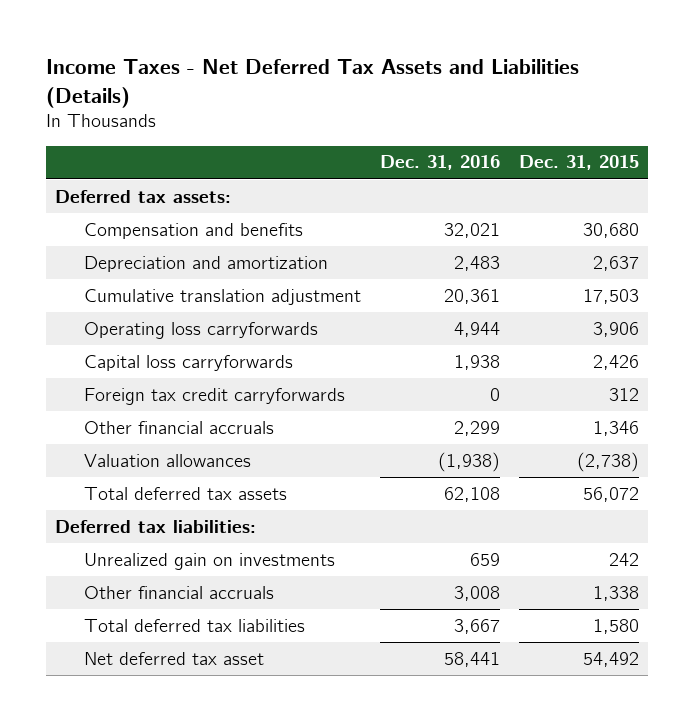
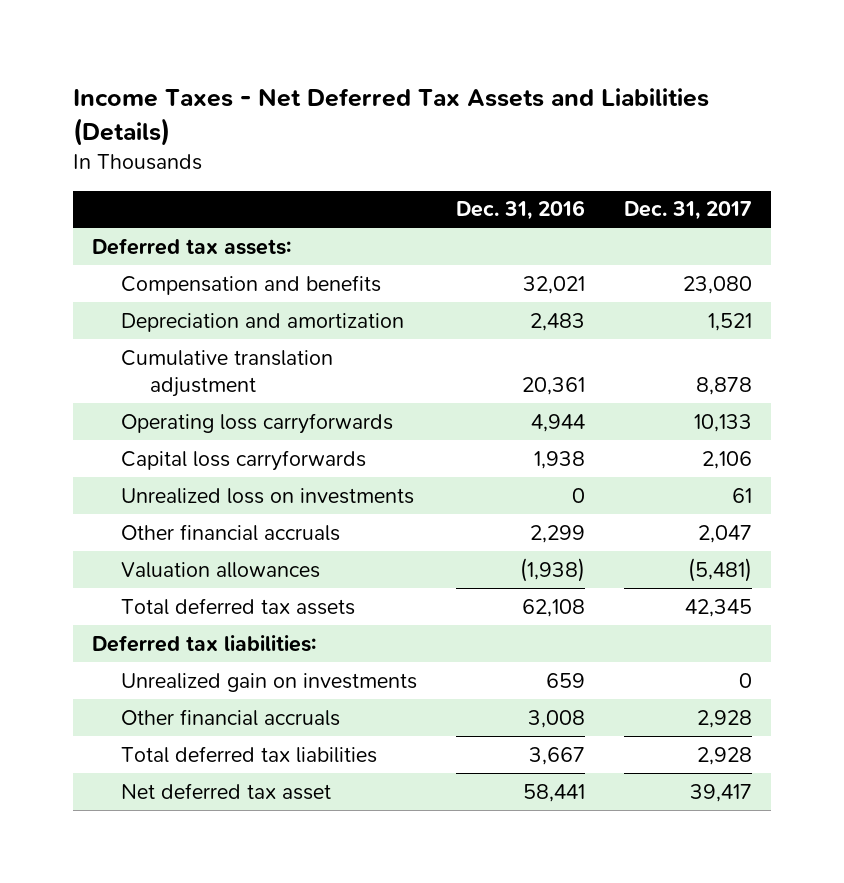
- | Dec. 31, 2016 | Dec. 31, 2015
+ | Dec. 31, 2016 | Dec. 31, 2017
- Foreign tax credit carryforwards | 0 | 312
+ Unrealized loss on investments | 0 | 61

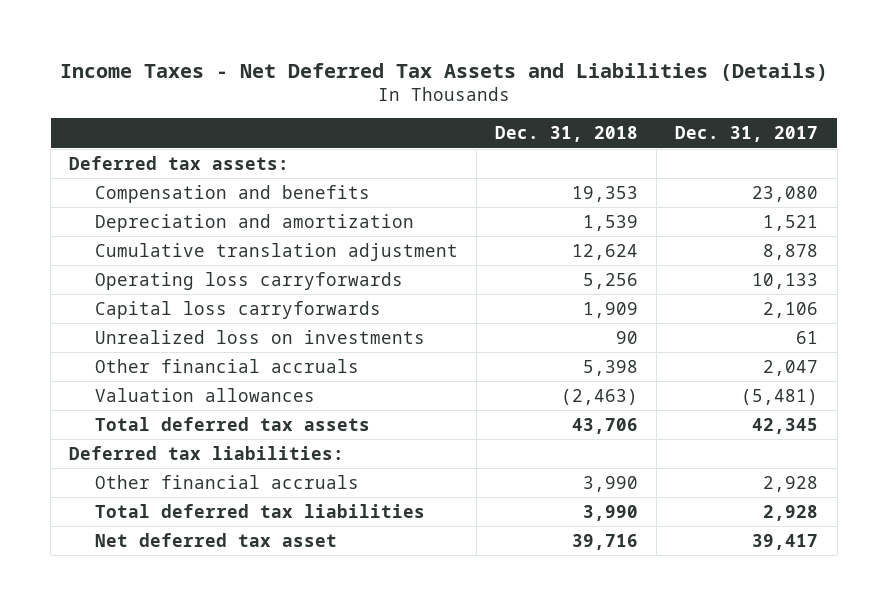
- | Dec. 31, 2016 | Dec. 31, 2017
+ | Dec. 31, 2018 | Dec. 31, 2017
- Unrealized gain on investments | 659 | 0

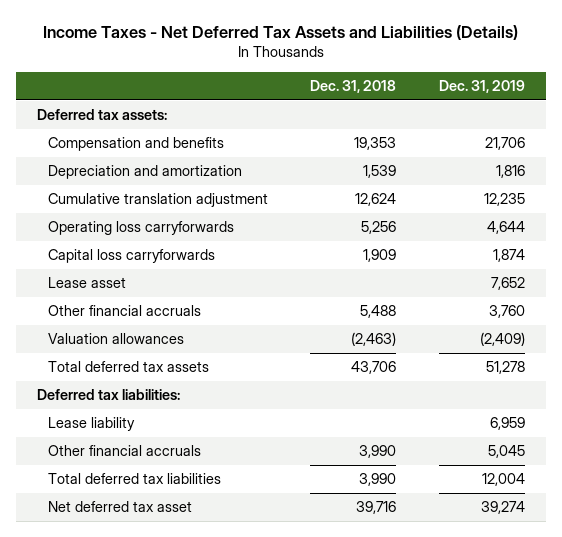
- | Dec. 31, 2018 | Dec. 31, 2017
+ | Dec. 31, 2018 | Dec. 31, 2019
- Unrealized loss on investments | 90 | 61
- Other financial accruals | 5,398 | 2,047
+ Lease asset | | 7,652
+ Other financial accruals | 5,488 | 3,760
+ Lease liability | | 6,959

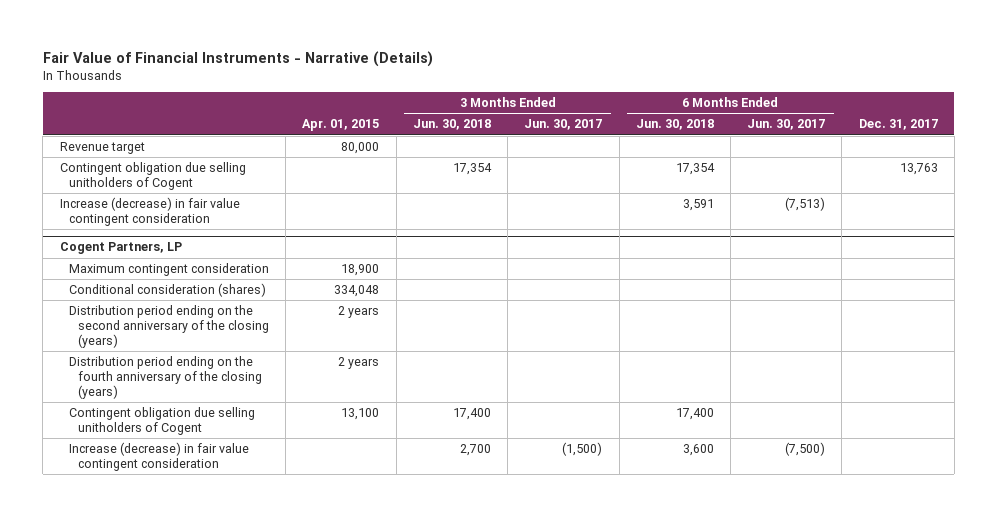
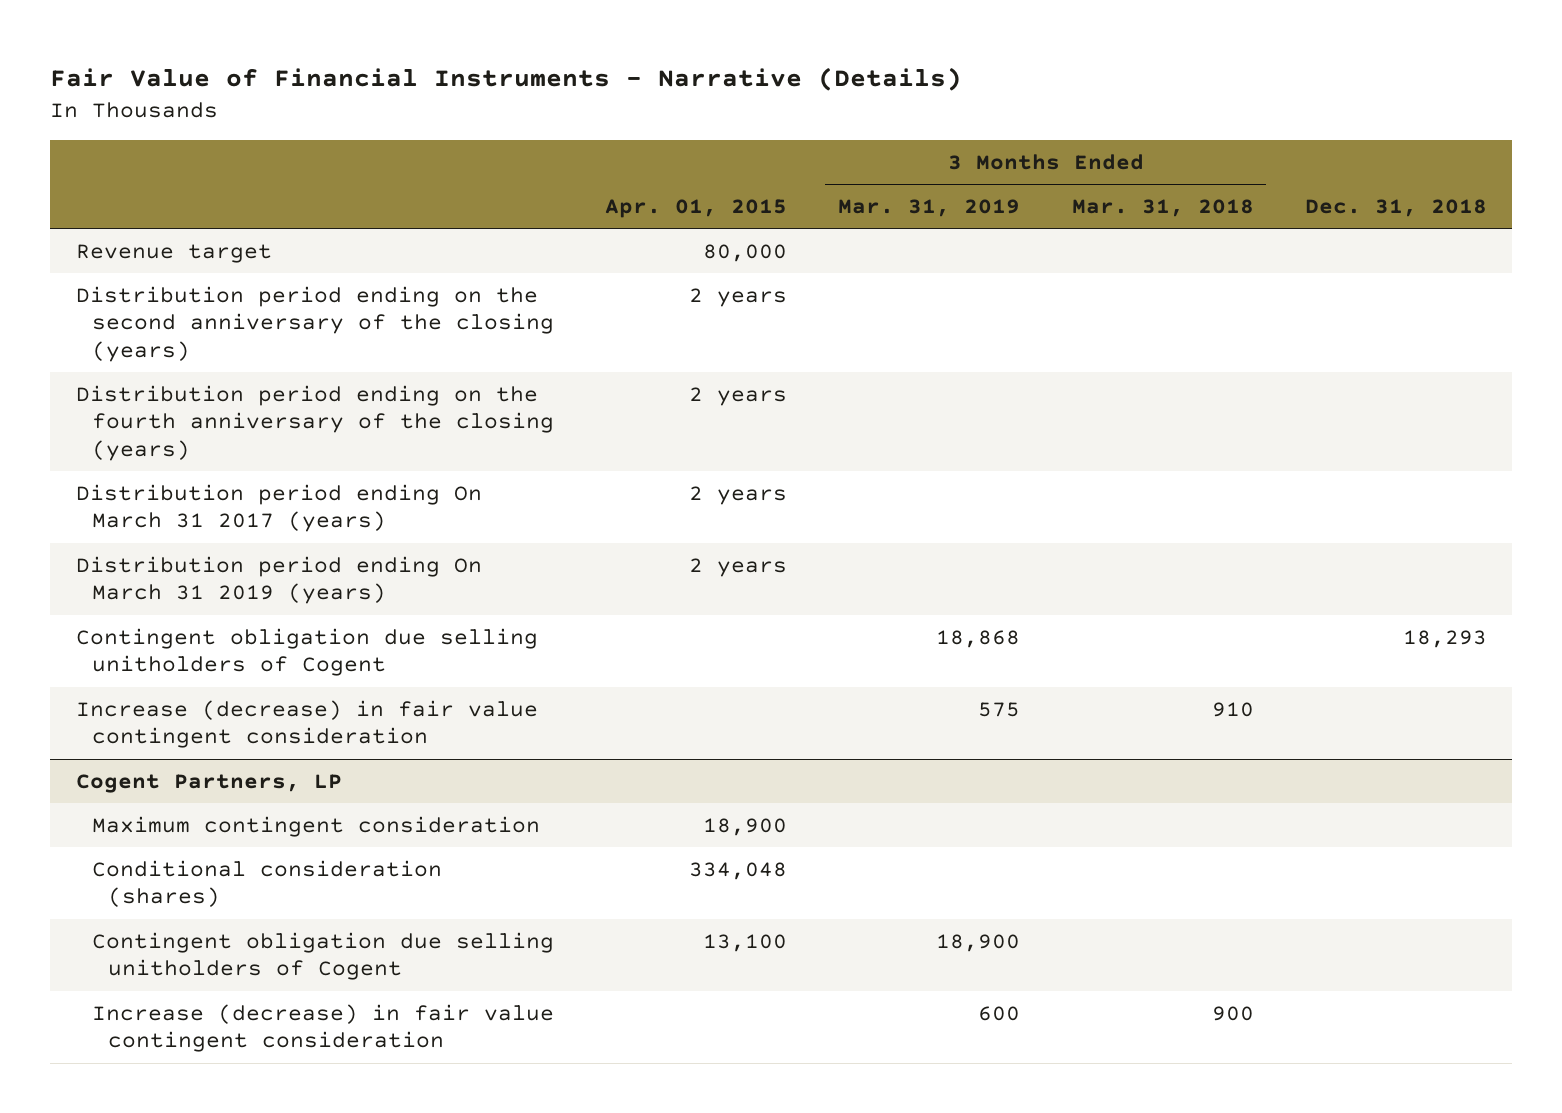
- | Apr. 01, 2015 | 3 Months Ended Jun. 30, 2018 | 3 Months Ended Jun. 30, 2017 | 6 Months Ended Jun. 30, 2018 | 6 Months Ended Jun. 30, 2017 | Dec. 31, 2017
+ | Apr. 01, 2015 | 3 Months Ended Mar. 31, 2019 | 3 Months Ended Mar. 31, 2018 | Dec. 31, 2018
+ Distribution period ending on the second anniversary of the closing (years) | 2 years | | |
+ Distribution period ending on the fourth anniversary of the closing (years) | 2 years | | |
+ Distribution period ending On March 31 2017 (years) | 2 years | | |
+ Distribution period ending On March 31 2019 (years) | 2 years | | |
@ Cogent Partners, LP
- Distribution period ending on the second anniversary of the closing (years) | 2 years | | | | |
- Distribution period ending on the fourth anniversary of the closing (years) | 2 years | | | | |

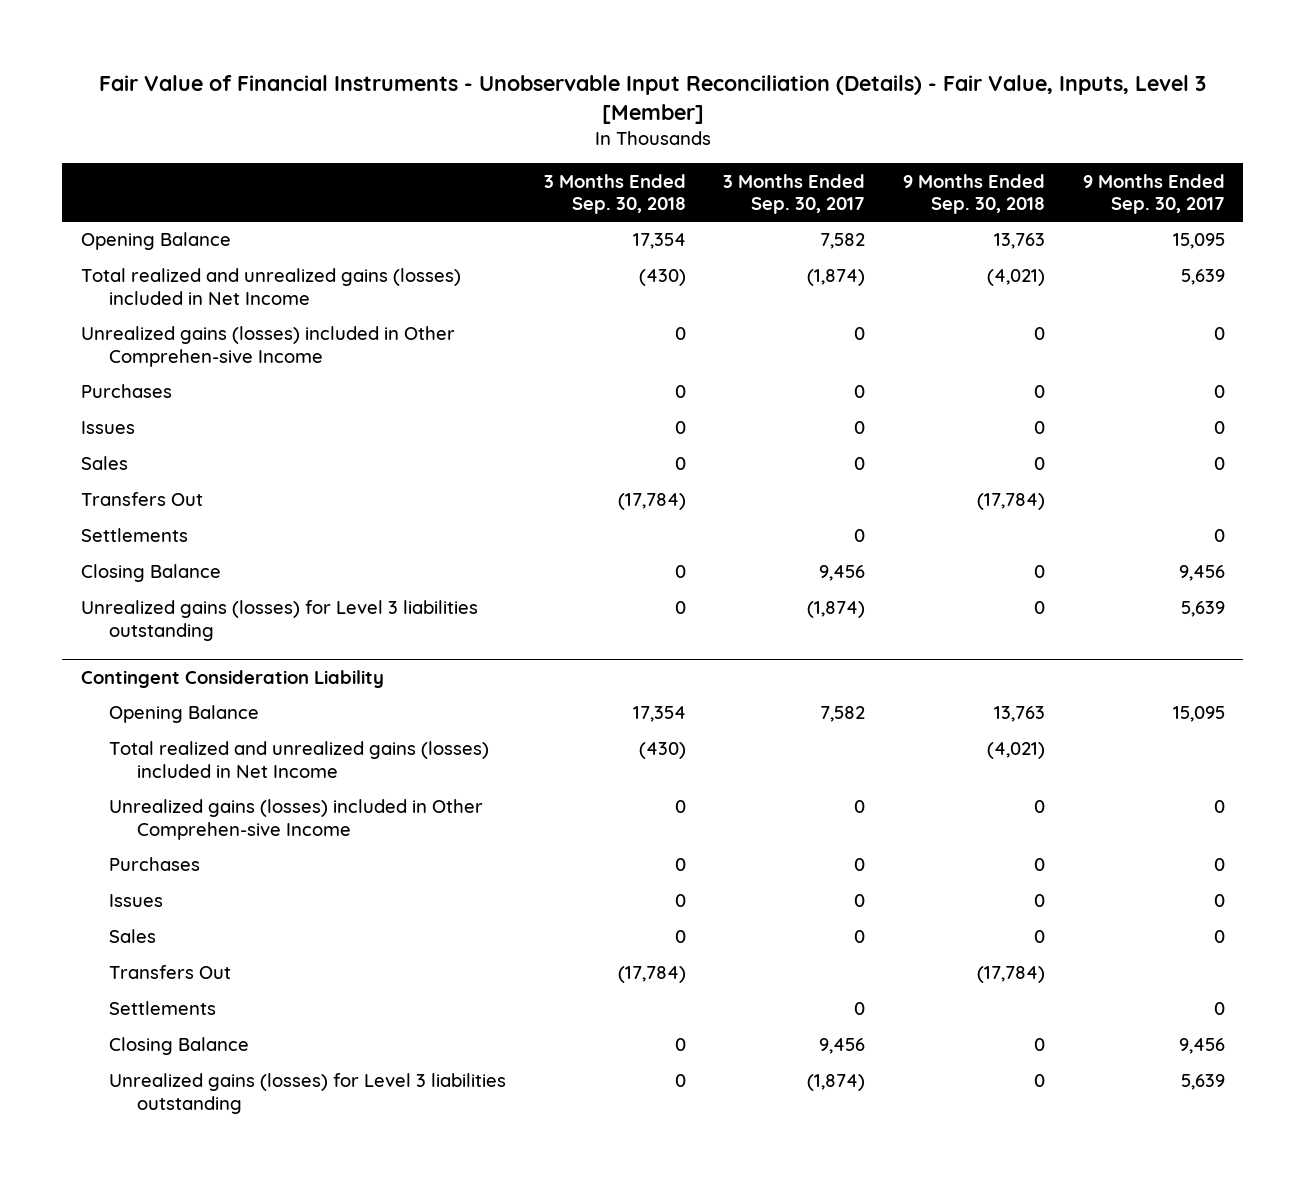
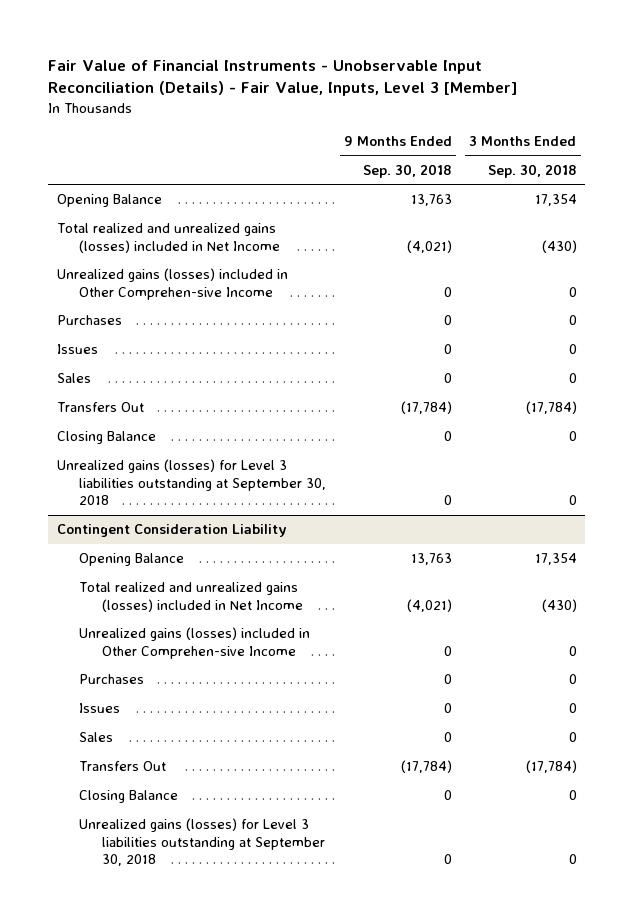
- | 3 Months Ended Sep. 30, 2018 | 3 Months Ended Sep. 30, 2017 | 9 Months Ended Sep. 30, 2018 | 9 Months Ended Sep. 30, 2017
+ | 9 Months Ended Sep. 30, 2018 | 3 Months Ended Sep. 30, 2018
- Settlements | | 0 | | 0
- Unrealized gains (losses) for Level 3 liabilities outstanding | 0 | (1,874) | 0 | 5,639
+ Unrealized gains (losses) for Level 3 liabilities outstanding at September 30, 2018 | 0 | 0
@ Contingent Consideration Liability
- Settlements | | 0 | | 0
- Unrealized gains (losses) for Level 3 liabilities outstanding | 0 | (1,874) | 0 | 5,639
+ Unrealized gains (losses) for Level 3 liabilities outstanding at September 30, 2018 | 0 | 0

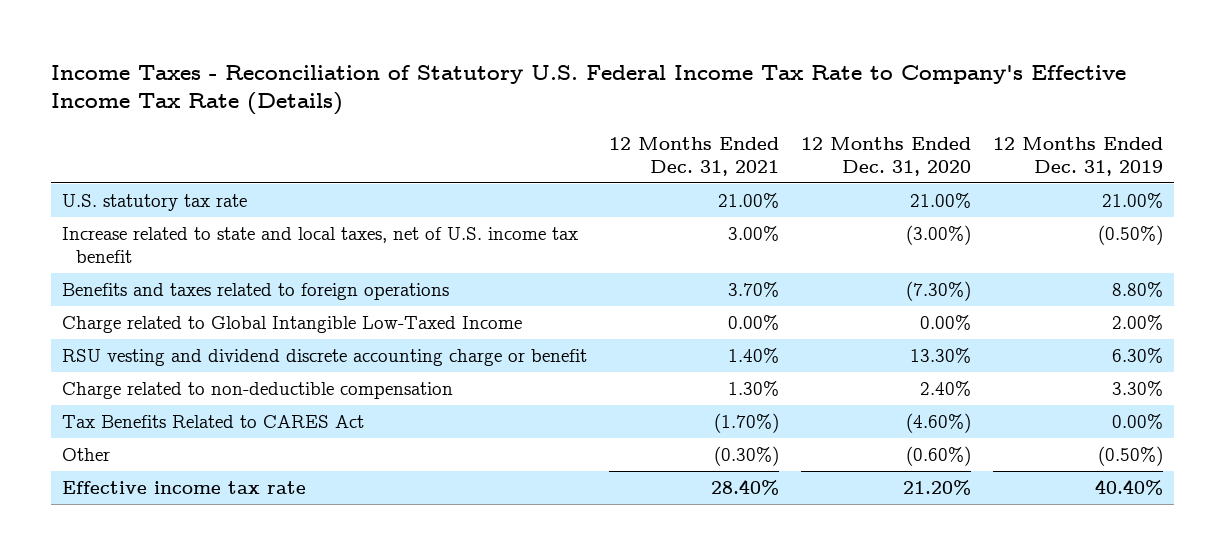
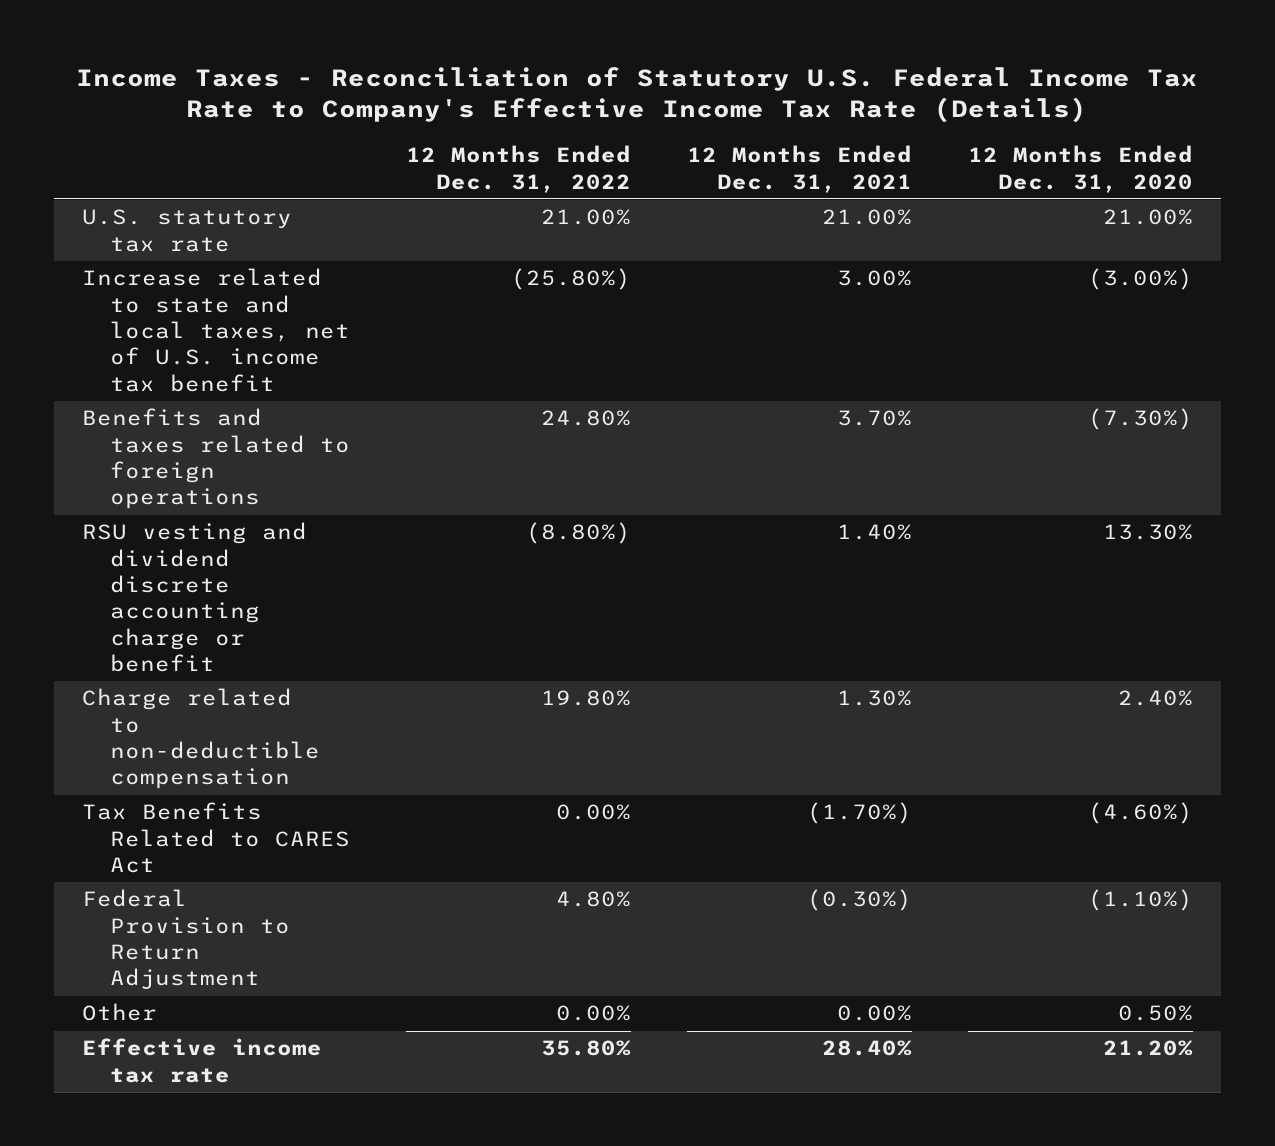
- | 12 Months Ended Dec. 31, 2021 | 12 Months Ended Dec. 31, 2020 | 12 Months Ended Dec. 31, 2019
+ | 12 Months Ended Dec. 31, 2022 | 12 Months Ended Dec. 31, 2021 | 12 Months Ended Dec. 31, 2020
- Charge related to Global Intangible Low-Taxed Income | 0.00% | 0.00% | 2.00%
- Other | (0.30%) | (0.60%) | (0.50%)
+ Federal Provision to Return Adjustment | 4.80% | (0.30%) | (1.10%)
+ Other | 0.00% | 0.00% | 0.50%

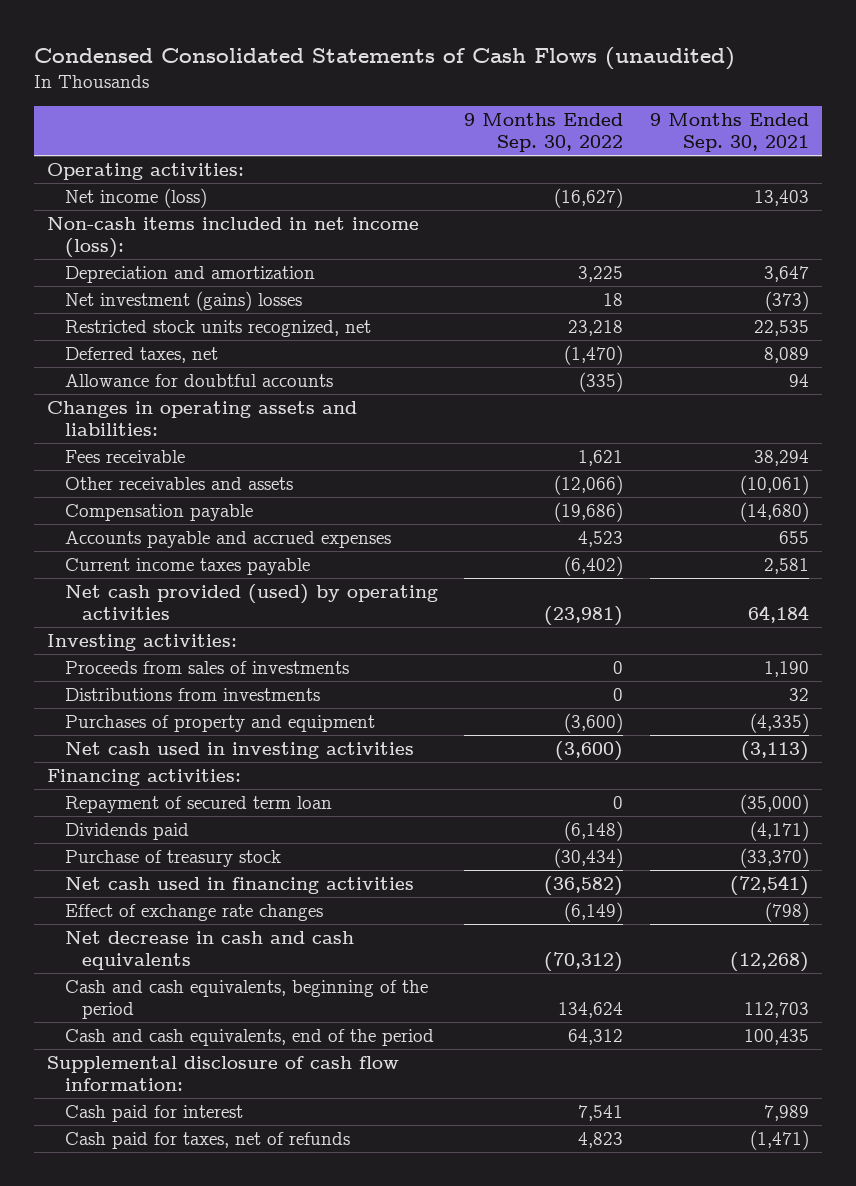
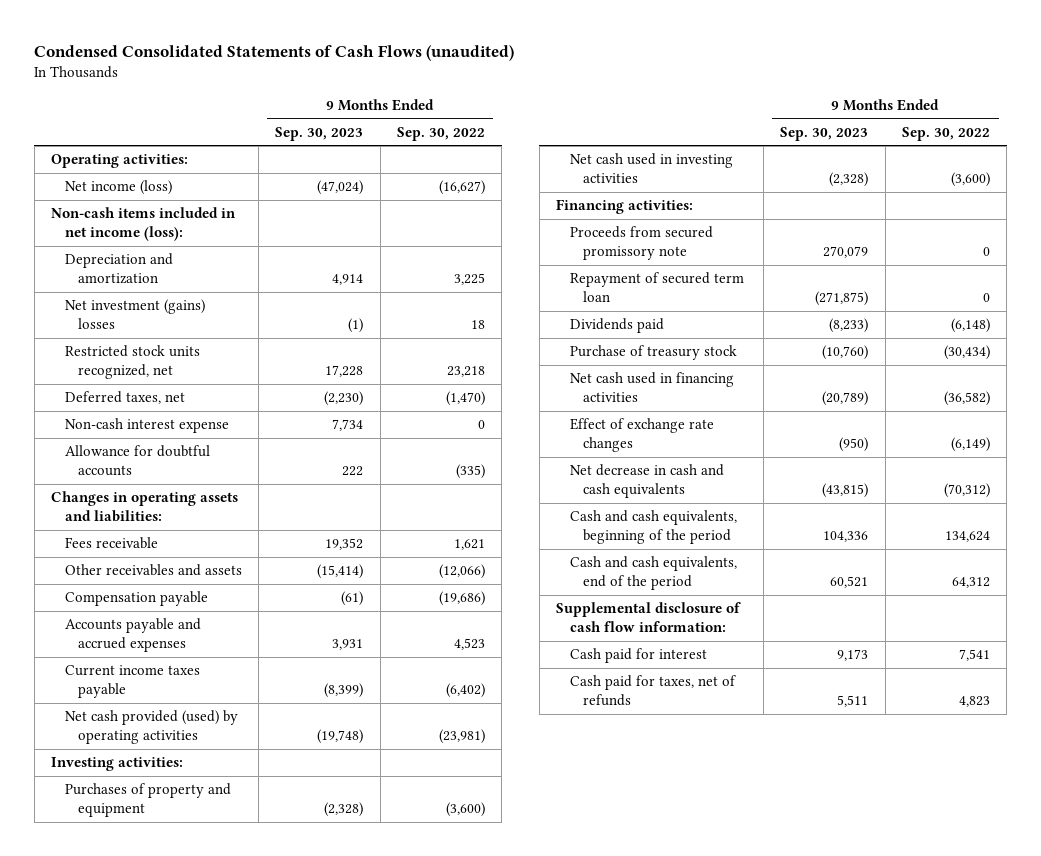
- | 9 Months Ended Sep. 30, 2022 | 9 Months Ended Sep. 30, 2021
+ | 9 Months Ended Sep. 30, 2023 | 9 Months Ended Sep. 30, 2022
+ Non-cash interest expense | 7,734 | 0
- Proceeds from sales of investments | 0 | 1,190
- Distributions from investments | 0 | 32
+ Proceeds from secured promissory note | 270,079 | 0

